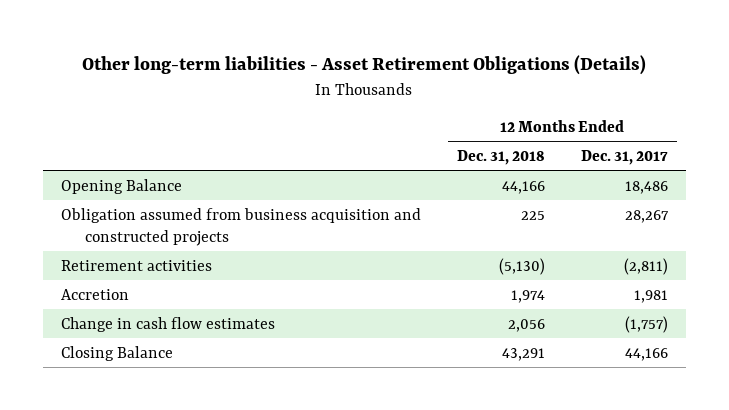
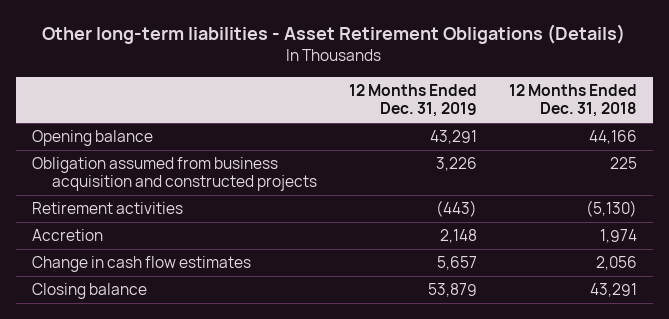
- | 12 Months Ended Dec. 31, 2018 | 12 Months Ended Dec. 31, 2017
+ | 12 Months Ended Dec. 31, 2019 | 12 Months Ended Dec. 31, 2018
- Opening Balance | 44,166 | 18,486
+ Opening balance | 43,291 | 44,166
- Closing Balance | 43,291 | 44,166
+ Closing balance | 53,879 | 43,291

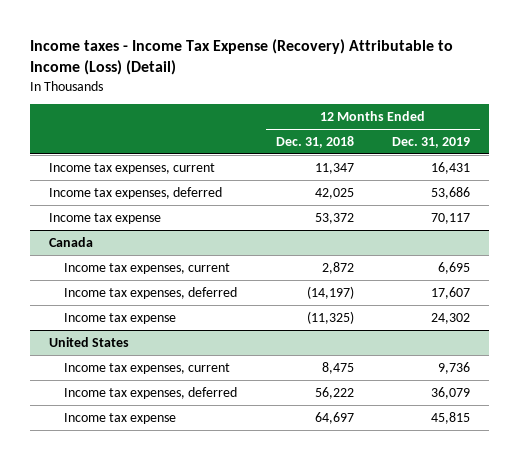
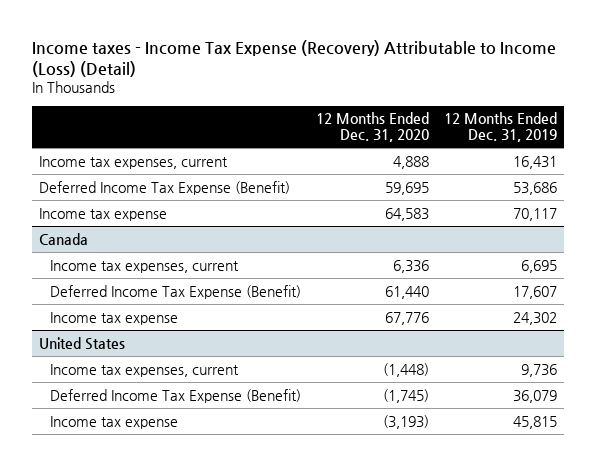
- | 12 Months Ended Dec. 31, 2018 | 12 Months Ended Dec. 31, 2019
+ | 12 Months Ended Dec. 31, 2020 | 12 Months Ended Dec. 31, 2019
- Income tax expenses, deferred | 42,025 | 53,686
+ Deferred Income Tax Expense (Benefit) | 59,695 | 53,686
@ Canada
- Income tax expenses, deferred | (14,197) | 17,607
+ Deferred Income Tax Expense (Benefit) | 61,440 | 17,607
@ United States
- Income tax expenses, deferred | 56,222 | 36,079
+ Deferred Income Tax Expense (Benefit) | (1,745) | 36,079

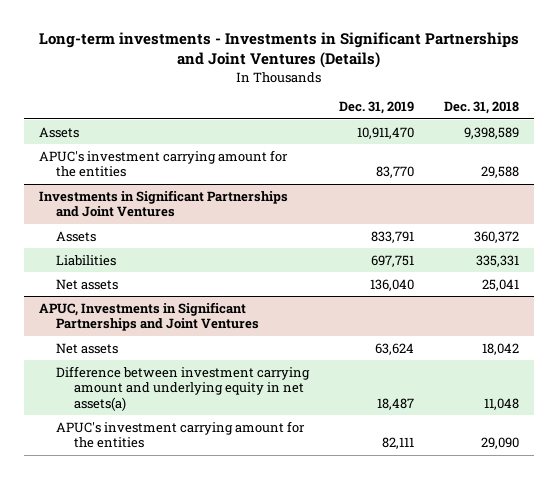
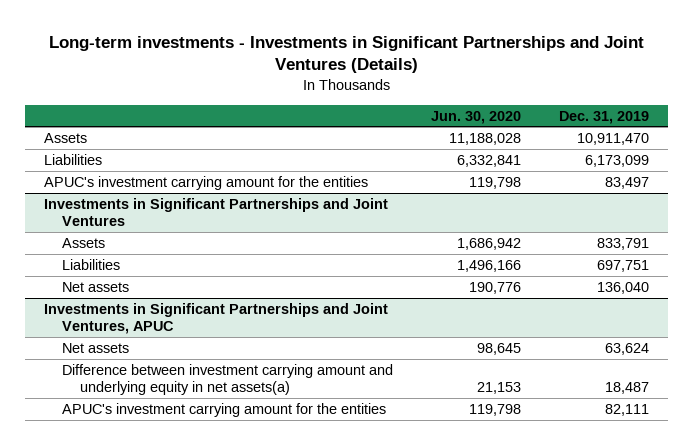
- | Dec. 31, 2019 | Dec. 31, 2018
+ | Jun. 30, 2020 | Dec. 31, 2019
- APUC's investment carrying amount for the entities | 83,770 | 29,588
+ Liabilities | 6,332,841 | 6,173,099
+ APUC's investment carrying amount for the entities | 119,798 | 83,497
- APUC, Investments in Significant Partnerships and Joint Ventures
+ Investments in Significant Partnerships and Joint Ventures, APUC

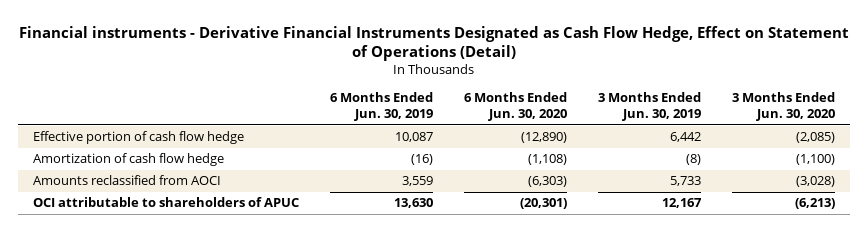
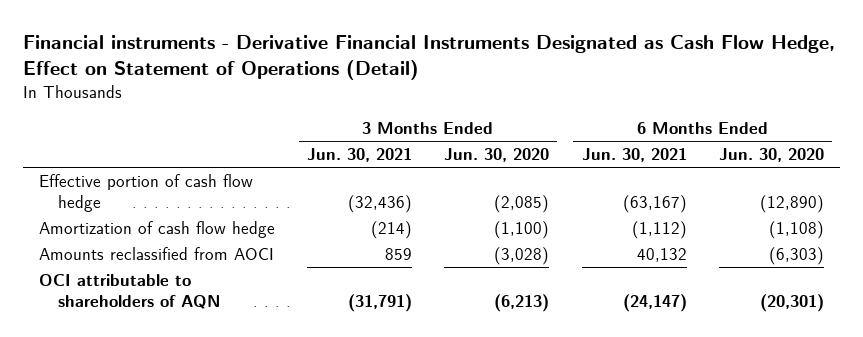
- | 6 Months Ended Jun. 30, 2019 | 6 Months Ended Jun. 30, 2020 | 3 Months Ended Jun. 30, 2019 | 3 Months Ended Jun. 30, 2020
+ | 3 Months Ended Jun. 30, 2021 | 3 Months Ended Jun. 30, 2020 | 6 Months Ended Jun. 30, 2021 | 6 Months Ended Jun. 30, 2020
- OCI attributable to shareholders of APUC | 13,630 | (20,301) | 12,167 | (6,213)
+ OCI attributable to shareholders of AQN | (31,791) | (6,213) | (24,147) | (20,301)

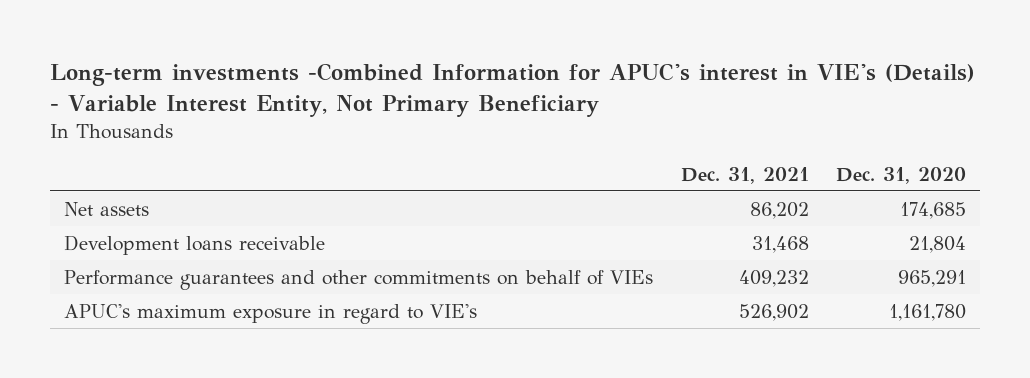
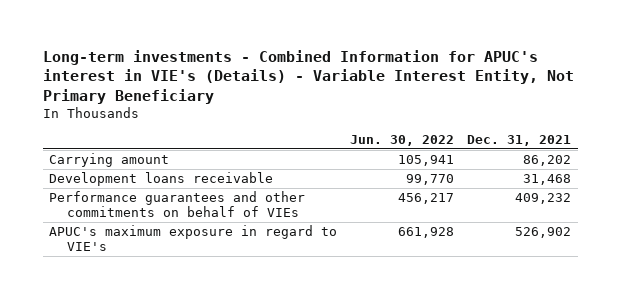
- Long-term investments -Combined Information for APUC's interest in VIE's (Details) - Variable Interest Entity, Not Primary Beneficiary
+ Long-term investments - Combined Information for APUC's interest in VIE's (Details) - Variable Interest Entity, Not Primary Beneficiary
- | Dec. 31, 2021 | Dec. 31, 2020
+ | Jun. 30, 2022 | Dec. 31, 2021
- Net assets | 86,202 | 174,685
+ Carrying amount | 105,941 | 86,202

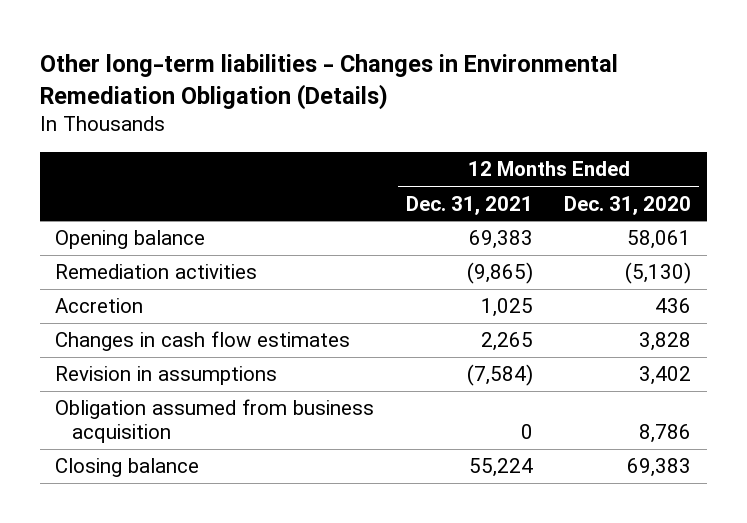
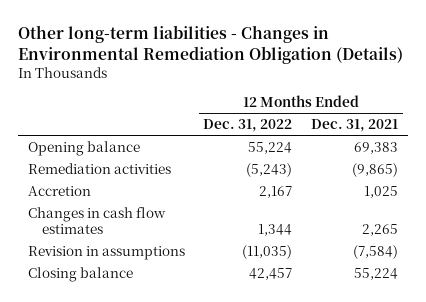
- | 12 Months Ended Dec. 31, 2021 | 12 Months Ended Dec. 31, 2020
+ | 12 Months Ended Dec. 31, 2022 | 12 Months Ended Dec. 31, 2021
- Obligation assumed from business acquisition | 0 | 8,786

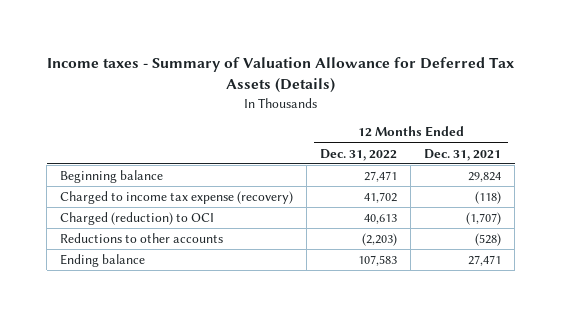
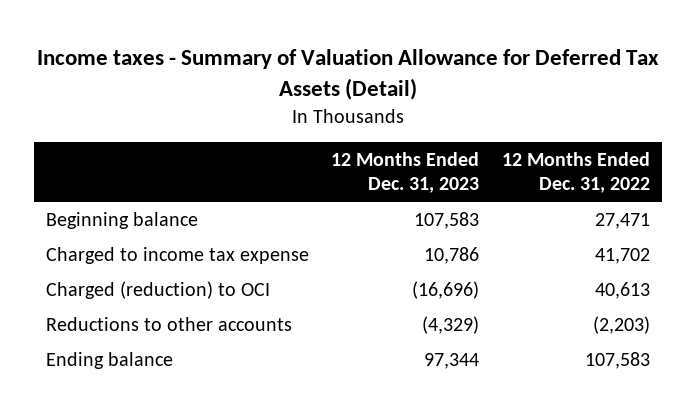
- Income taxes - Summary of Valuation Allowance for Deferred Tax Assets (Details)
+ Income taxes - Summary of Valuation Allowance for Deferred Tax Assets (Detail)
- | 12 Months Ended Dec. 31, 2022 | 12 Months Ended Dec. 31, 2021
+ | 12 Months Ended Dec. 31, 2023 | 12 Months Ended Dec. 31, 2022
- Charged to income tax expense (recovery) | 41,702 | (118)
+ Charged to income tax expense | 10,786 | 41,702

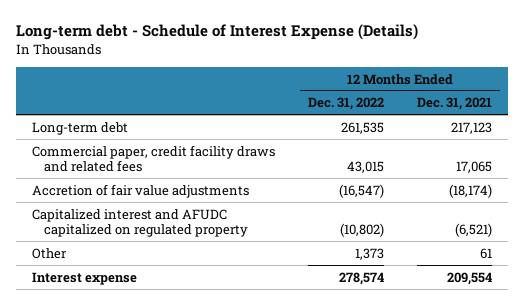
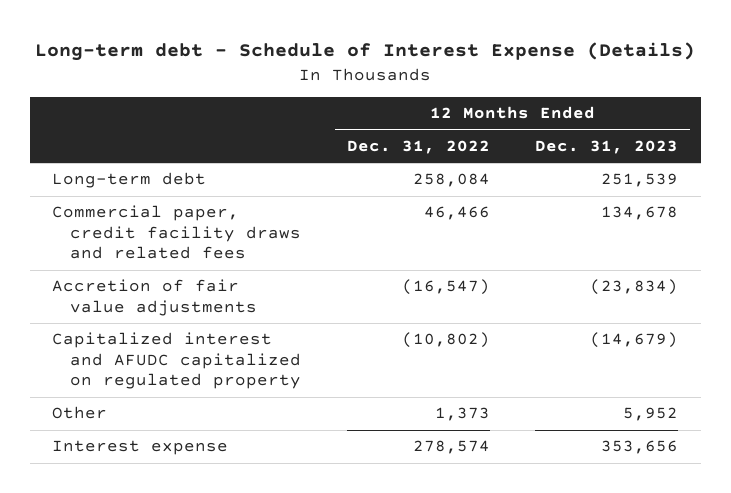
- | 12 Months Ended Dec. 31, 2022 | 12 Months Ended Dec. 31, 2021
+ | 12 Months Ended Dec. 31, 2022 | 12 Months Ended Dec. 31, 2023
- Long-term debt | 261,535 | 217,123
- Commercial paper, credit facility draws and related fees | 43,015 | 17,065
+ Long-term debt | 258,084 | 251,539
+ Commercial paper, credit facility draws and related fees | 46,466 | 134,678

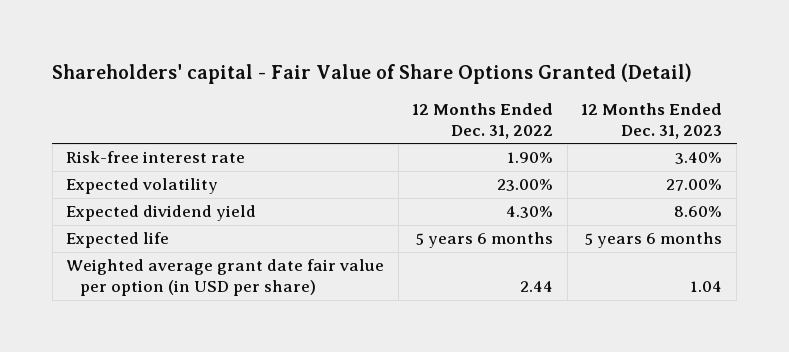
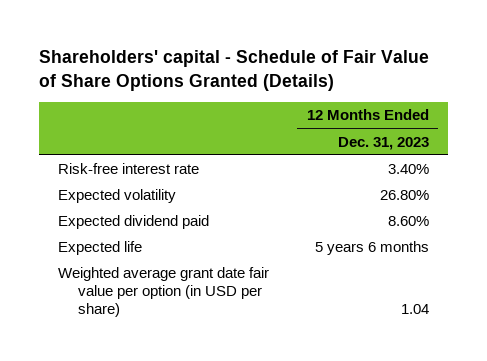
- Shareholders' capital - Fair Value of Share Options Granted (Detail)
+ Shareholders' capital - Schedule of Fair Value of Share Options Granted (Details)
- | 12 Months Ended Dec. 31, 2022 | 12 Months Ended Dec. 31, 2023
+ | 12 Months Ended Dec. 31, 2023
- Expected volatility | 23.00% | 27.00%
- Expected dividend yield | 4.30% | 8.60%
+ Expected volatility | 26.80%
+ Expected dividend paid | 8.60%

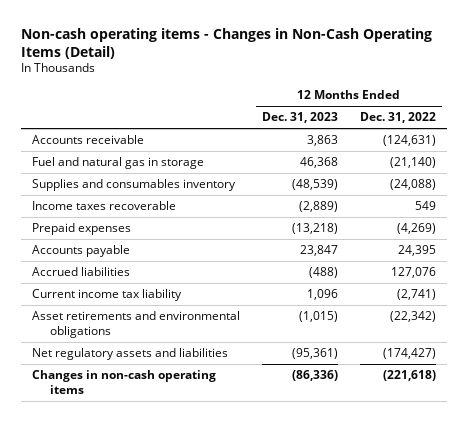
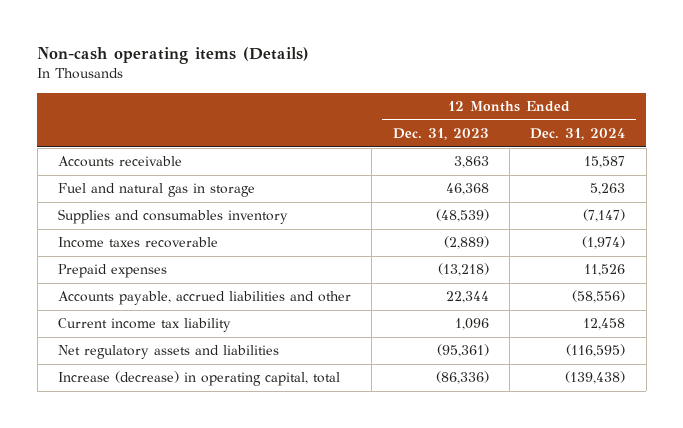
- Non-cash operating items - Changes in Non-Cash Operating Items (Detail)
+ Non-cash operating items (Details)
- | 12 Months Ended Dec. 31, 2023 | 12 Months Ended Dec. 31, 2022
+ | 12 Months Ended Dec. 31, 2023 | 12 Months Ended Dec. 31, 2024
- Accounts payable | 23,847 | 24,395
- Accrued liabilities | (488) | 127,076
+ Accounts payable, accrued liabilities and other | 22,344 | (58,556)
- Asset retirements and environmental obligations | (1,015) | (22,342)
- Changes in non-cash operating items | (86,336) | (221,618)
+ Increase (decrease) in operating capital, total | (86,336) | (139,438)

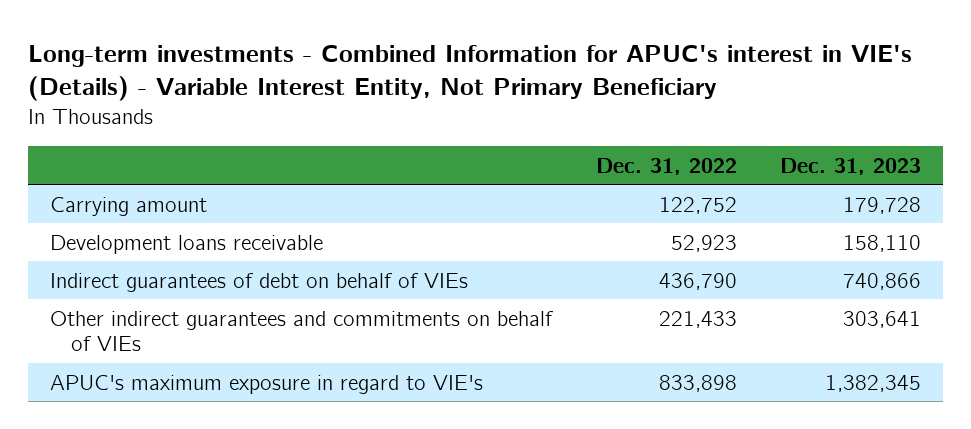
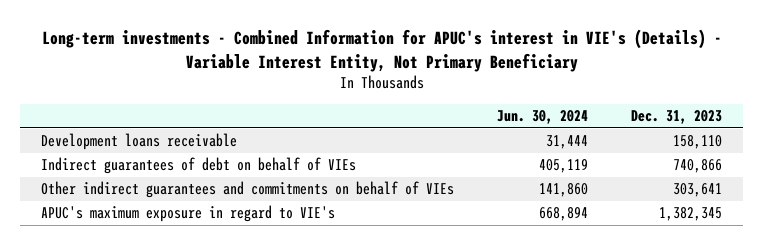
- | Dec. 31, 2022 | Dec. 31, 2023
+ | Jun. 30, 2024 | Dec. 31, 2023
- Carrying amount | 122,752 | 179,728

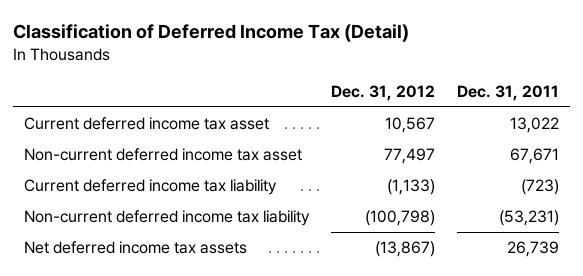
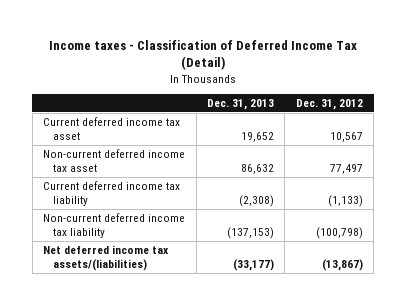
- Classification of Deferred Income Tax (Detail)
+ Income taxes - Classification of Deferred Income Tax (Detail)
- | Dec. 31, 2012 | Dec. 31, 2011
+ | Dec. 31, 2013 | Dec. 31, 2012
- Net deferred income tax assets | (13,867) | 26,739
+ Net deferred income tax assets/(liabilities) | (33,177) | (13,867)

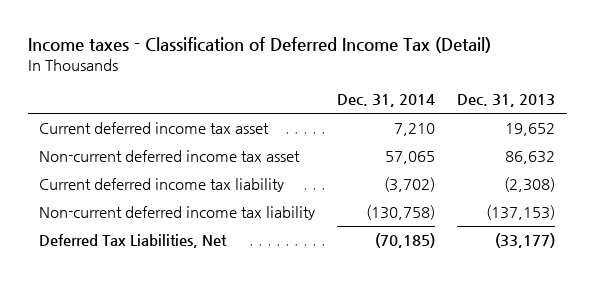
- | Dec. 31, 2013 | Dec. 31, 2012
+ | Dec. 31, 2014 | Dec. 31, 2013
- Net deferred income tax assets/(liabilities) | (33,177) | (13,867)
+ Deferred Tax Liabilities, Net | (70,185) | (33,177)

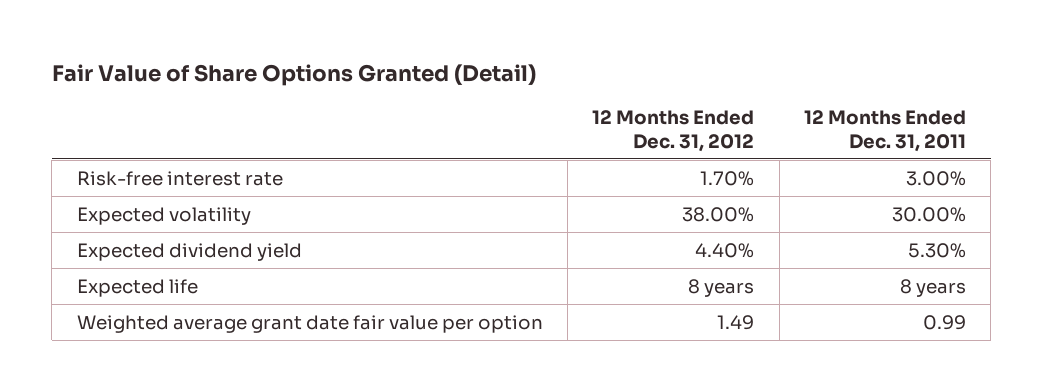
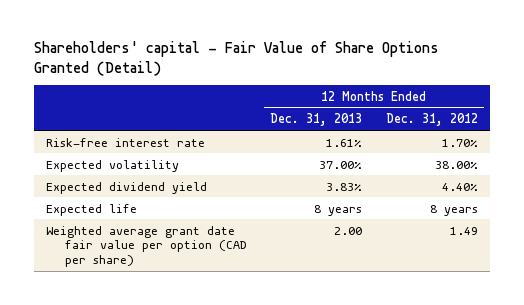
- Fair Value of Share Options Granted (Detail)
+ Shareholders' capital - Fair Value of Share Options Granted (Detail)
- | 12 Months Ended Dec. 31, 2012 | 12 Months Ended Dec. 31, 2011
+ | 12 Months Ended Dec. 31, 2013 | 12 Months Ended Dec. 31, 2012
- Weighted average grant date fair value per option | 1.49 | 0.99
+ Weighted average grant date fair value per option (CAD per share) | 2.00 | 1.49

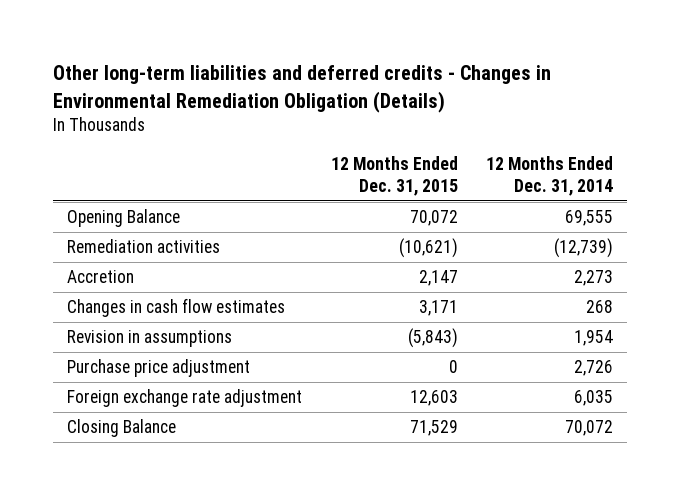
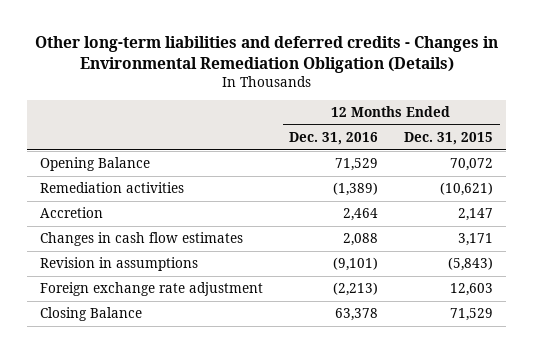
- | 12 Months Ended Dec. 31, 2015 | 12 Months Ended Dec. 31, 2014
+ | 12 Months Ended Dec. 31, 2016 | 12 Months Ended Dec. 31, 2015
- Purchase price adjustment | 0 | 2,726

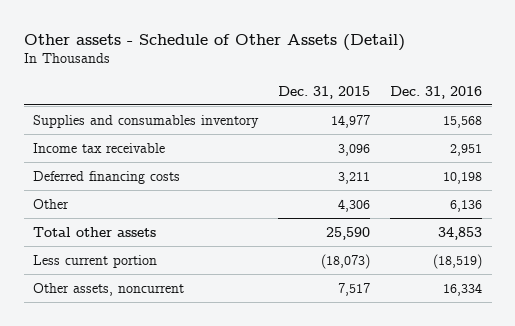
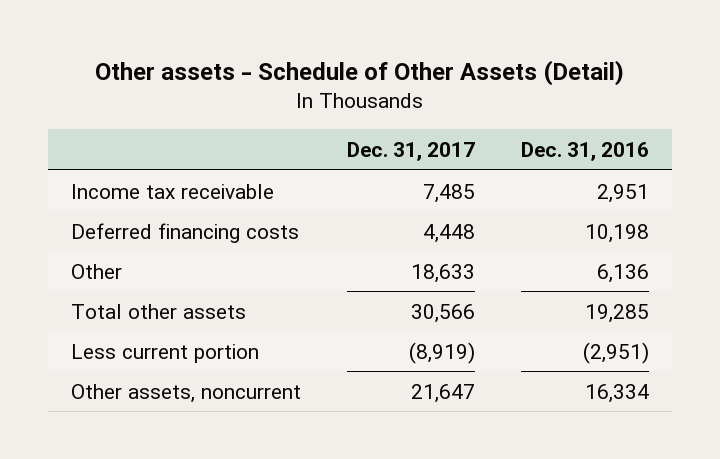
- | Dec. 31, 2015 | Dec. 31, 2016
+ | Dec. 31, 2017 | Dec. 31, 2016
- Supplies and consumables inventory | 14,977 | 15,568
- Total other assets | 25,590 | 34,853
- Less current portion | (18,073) | (18,519)
+ Total other assets | 30,566 | 19,285
+ Less current portion | (8,919) | (2,951)

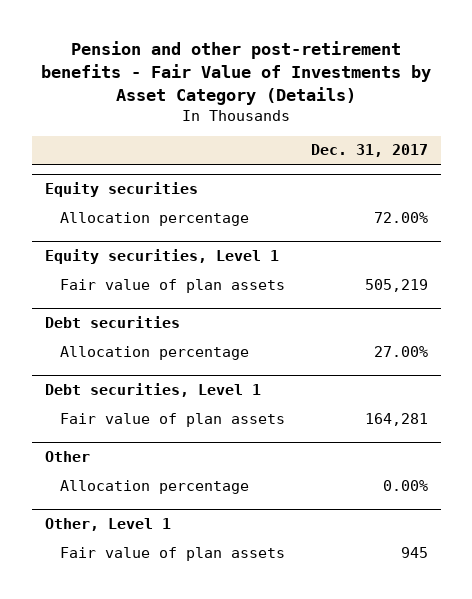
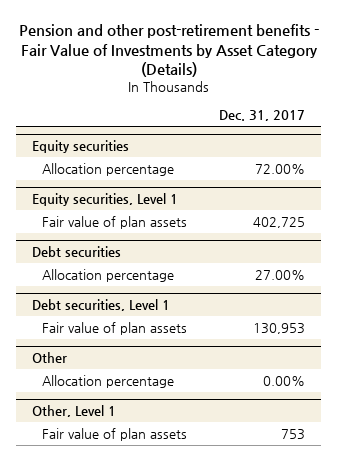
@ Equity securities, Level 1
- Fair value of plan assets | 505,219
+ Fair value of plan assets | 402,725
@ Debt securities, Level 1
- Fair value of plan assets | 164,281
+ Fair value of plan assets | 130,953
@ Other, Level 1
- Fair value of plan assets | 945
+ Fair value of plan assets | 753

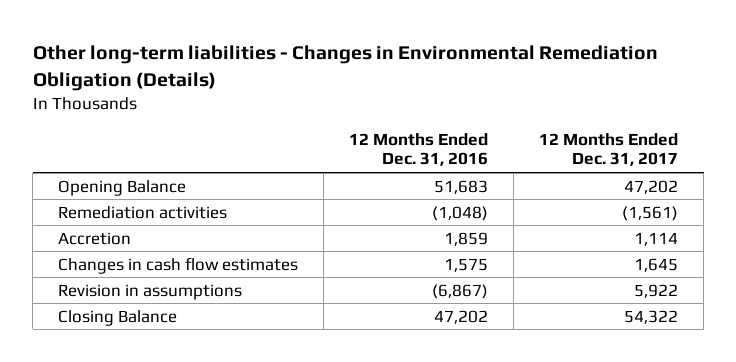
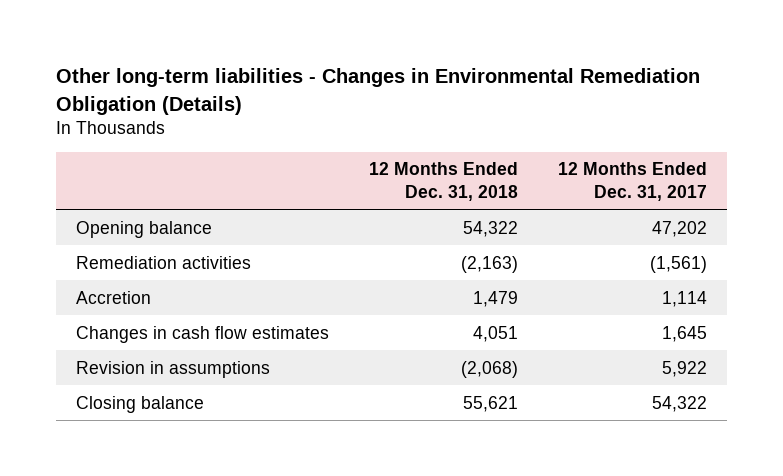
- | 12 Months Ended Dec. 31, 2016 | 12 Months Ended Dec. 31, 2017
+ | 12 Months Ended Dec. 31, 2018 | 12 Months Ended Dec. 31, 2017
- Opening Balance | 51,683 | 47,202
+ Opening balance | 54,322 | 47,202
- Closing Balance | 47,202 | 54,322
+ Closing balance | 55,621 | 54,322

